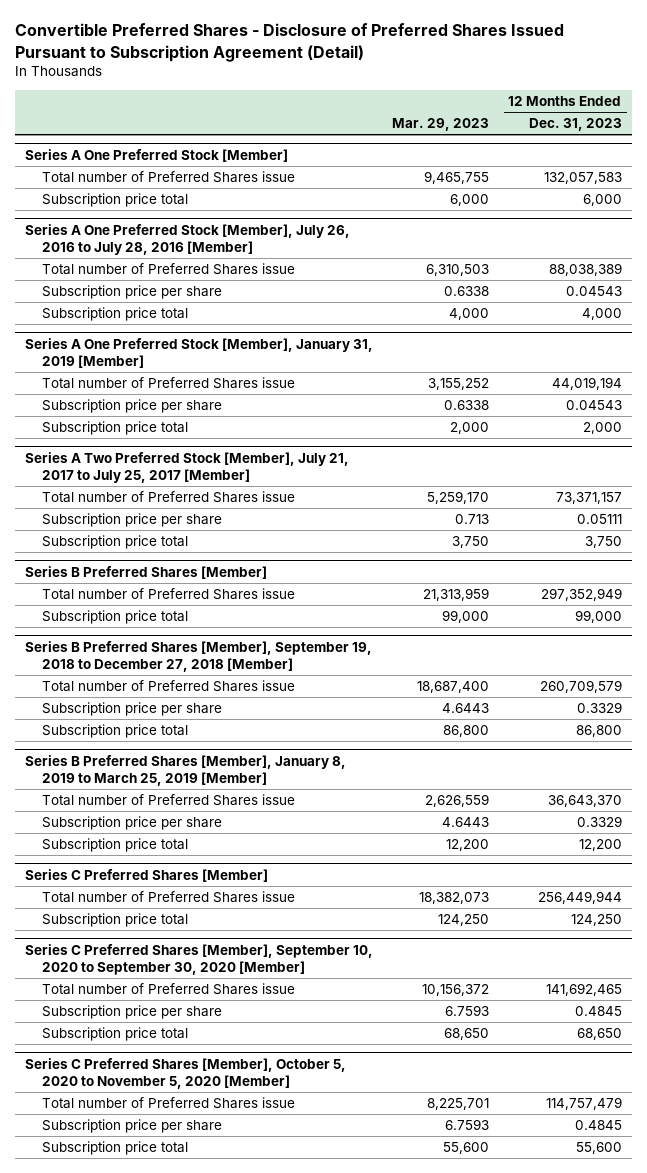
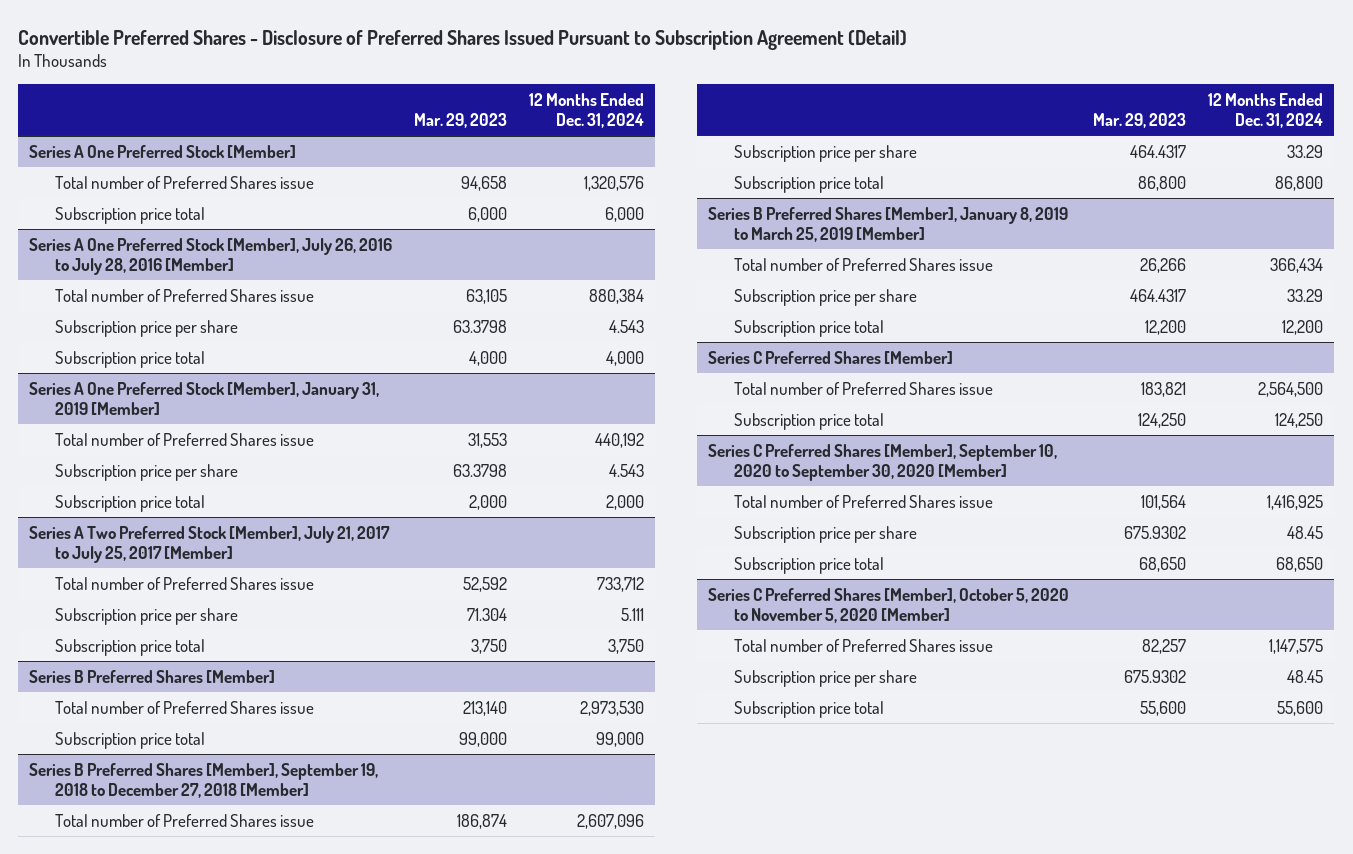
- | Mar. 29, 2023 | 12 Months Ended Dec. 31, 2023
+ | Mar. 29, 2023 | 12 Months Ended Dec. 31, 2024
@ Series A One Preferred Stock [Member]
- Total number of Preferred Shares issue | 9,465,755 | 132,057,583
+ Total number of Preferred Shares issue | 94,658 | 1,320,576
@ Series A One Preferred Stock [Member], July 26, 2016 to July 28, 2016 [Member]
- Total number of Preferred Shares issue | 6,310,503 | 88,038,389
- Subscription price per share | 0.6338 | 0.04543
+ Total number of Preferred Shares issue | 63,105 | 880,384
+ Subscription price per share | 63.3798 | 4.543
@ Series A One Preferred Stock [Member], January 31, 2019 [Member]
- Total number of Preferred Shares issue | 3,155,252 | 44,019,194
- Subscription price per share | 0.6338 | 0.04543
+ Total number of Preferred Shares issue | 31,553 | 440,192
+ Subscription price per share | 63.3798 | 4.543
@ Series A Two Preferred Stock [Member], July 21, 2017 to July 25, 2017 [Member]
- Total number of Preferred Shares issue | 5,259,170 | 73,371,157
- Subscription price per share | 0.713 | 0.05111
+ Total number of Preferred Shares issue | 52,592 | 733,712
+ Subscription price per share | 71.304 | 5.111
@ Series B Preferred Shares [Member]
- Total number of Preferred Shares issue | 21,313,959 | 297,352,949
+ Total number of Preferred Shares issue | 213,140 | 2,973,530
@ Series B Preferred Shares [Member], September 19, 2018 to December 27, 2018 [Member]
- Total number of Preferred Shares issue | 18,687,400 | 260,709,579
- Subscription price per share | 4.6443 | 0.3329
+ Total number of Preferred Shares issue | 186,874 | 2,607,096
+ Subscription price per share | 464.4317 | 33.29
@ Series B Preferred Shares [Member], January 8, 2019 to March 25, 2019 [Member]
- Total number of Preferred Shares issue | 2,626,559 | 36,643,370
- Subscription price per share | 4.6443 | 0.3329
+ Total number of Preferred Shares issue | 26,266 | 366,434
+ Subscription price per share | 464.4317 | 33.29
@ Series C Preferred Shares [Member]
- Total number of Preferred Shares issue | 18,382,073 | 256,449,944
+ Total number of Preferred Shares issue | 183,821 | 2,564,500
@ Series C Preferred Shares [Member], September 10, 2020 to September 30, 2020 [Member]
- Total number of Preferred Shares issue | 10,156,372 | 141,692,465
- Subscription price per share | 6.7593 | 0.4845
+ Total number of Preferred Shares issue | 101,564 | 1,416,925
+ Subscription price per share | 675.9302 | 48.45
@ Series C Preferred Shares [Member], October 5, 2020 to November 5, 2020 [Member]
- Total number of Preferred Shares issue | 8,225,701 | 114,757,479
- Subscription price per share | 6.7593 | 0.4845
+ Total number of Preferred Shares issue | 82,257 | 1,147,575
+ Subscription price per share | 675.9302 | 48.45

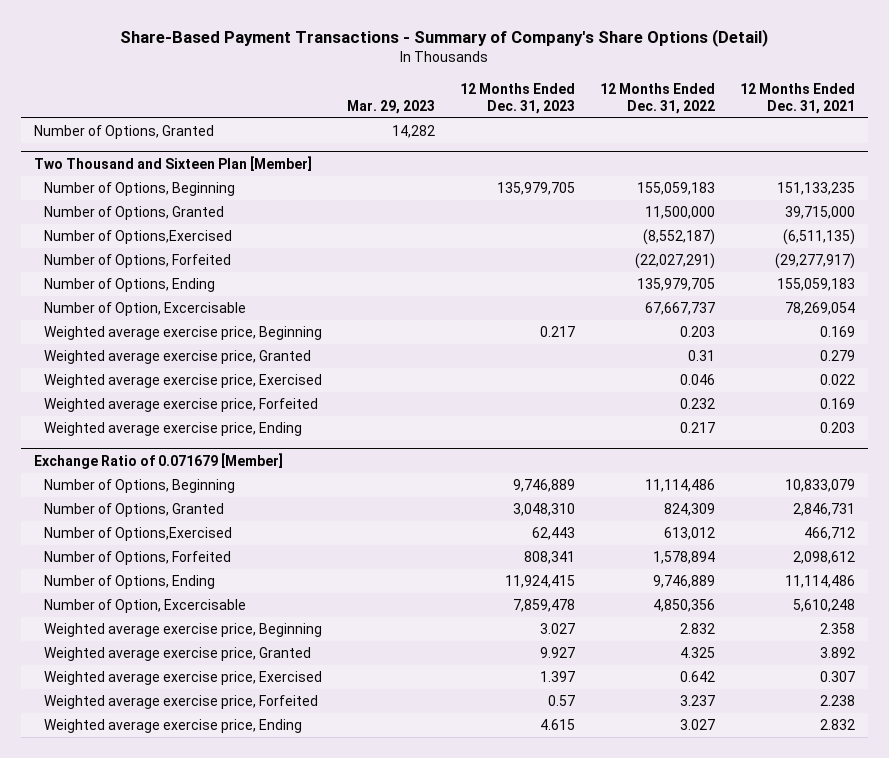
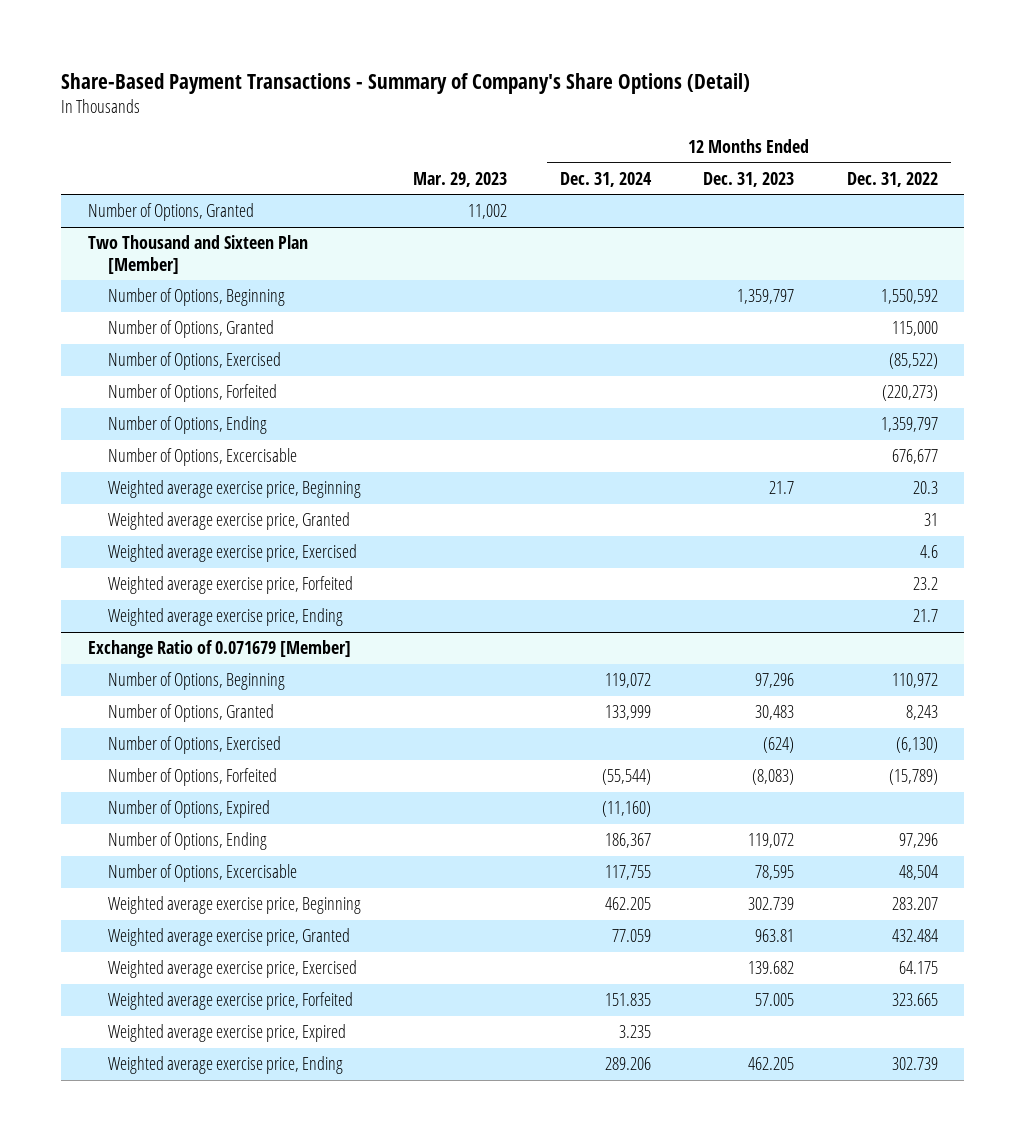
- | Mar. 29, 2023 | 12 Months Ended Dec. 31, 2023 | 12 Months Ended Dec. 31, 2022 | 12 Months Ended Dec. 31, 2021
+ | Mar. 29, 2023 | 12 Months Ended Dec. 31, 2024 | 12 Months Ended Dec. 31, 2023 | 12 Months Ended Dec. 31, 2022
- Number of Options, Granted | 14,282 | | |
+ Number of Options, Granted | 11,002 | | |
@ Two Thousand and Sixteen Plan [Member]
- Number of Options, Beginning | | 135,979,705 | 155,059,183 | 151,133,235
- Number of Options, Granted | | | 11,500,000 | 39,715,000
- Number of Options,Exercised | | | (8,552,187) | (6,511,135)
- Number of Options, Forfeited | | | (22,027,291) | (29,277,917)
- Number of Options, Ending | | | 135,979,705 | 155,059,183
- Number of Option, Excercisable | | | 67,667,737 | 78,269,054
- Weighted average exercise price, Beginning | | 0.217 | 0.203 | 0.169
- Weighted average exercise price, Granted | | | 0.31 | 0.279
- Weighted average exercise price, Exercised | | | 0.046 | 0.022
- Weighted average exercise price, Forfeited | | | 0.232 | 0.169
- Weighted average exercise price, Ending | | | 0.217 | 0.203
+ Number of Options, Beginning | | | 1,359,797 | 1,550,592
+ Number of Options, Granted | | | | 115,000
+ Number of Options, Exercised | | | | (85,522)
+ Number of Options, Forfeited | | | | (220,273)
+ Number of Options, Ending | | | | 1,359,797
+ Number of Options, Excercisable | | | | 676,677
+ Weighted average exercise price, Beginning | | | 21.7 | 20.3
+ Weighted average exercise price, Granted | | | | 31
+ Weighted average exercise price, Exercised | | | | 4.6
+ Weighted average exercise price, Forfeited | | | | 23.2
+ Weighted average exercise price, Ending | | | | 21.7
@ Exchange Ratio of 0.071679 [Member]
- Number of Options, Beginning | | 9,746,889 | 11,114,486 | 10,833,079
- Number of Options, Granted | | 3,048,310 | 824,309 | 2,846,731
- Number of Options,Exercised | | 62,443 | 613,012 | 466,712
- Number of Options, Forfeited | | 808,341 | 1,578,894 | 2,098,612
- Number of Options, Ending | | 11,924,415 | 9,746,889 | 11,114,486
- Number of Option, Excercisable | | 7,859,478 | 4,850,356 | 5,610,248
- Weighted average exercise price, Beginning | | 3.027 | 2.832 | 2.358
- Weighted average exercise price, Granted | | 9.927 | 4.325 | 3.892
- Weighted average exercise price, Exercised | | 1.397 | 0.642 | 0.307
- Weighted average exercise price, Forfeited | | 0.57 | 3.237 | 2.238
- Weighted average exercise price, Ending | | 4.615 | 3.027 | 2.832
+ Number of Options, Beginning | | 119,072 | 97,296 | 110,972
+ Number of Options, Granted | | 133,999 | 30,483 | 8,243
+ Number of Options, Exercised | | | (624) | (6,130)
+ Number of Options, Forfeited | | (55,544) | (8,083) | (15,789)
+ Number of Options, Expired | | (11,160) | |
+ Number of Options, Ending | | 186,367 | 119,072 | 97,296
+ Number of Options, Excercisable | | 117,755 | 78,595 | 48,504
+ Weighted average exercise price, Beginning | | 462.205 | 302.739 | 283.207
+ Weighted average exercise price, Granted | | 77.059 | 963.81 | 432.484
+ Weighted average exercise price, Exercised | | | 139.682 | 64.175
+ Weighted average exercise price, Forfeited | | 151.835 | 57.005 | 323.665
+ Weighted average exercise price, Expired | | 3.235 | |
+ Weighted average exercise price, Ending | | 289.206 | 462.205 | 302.739

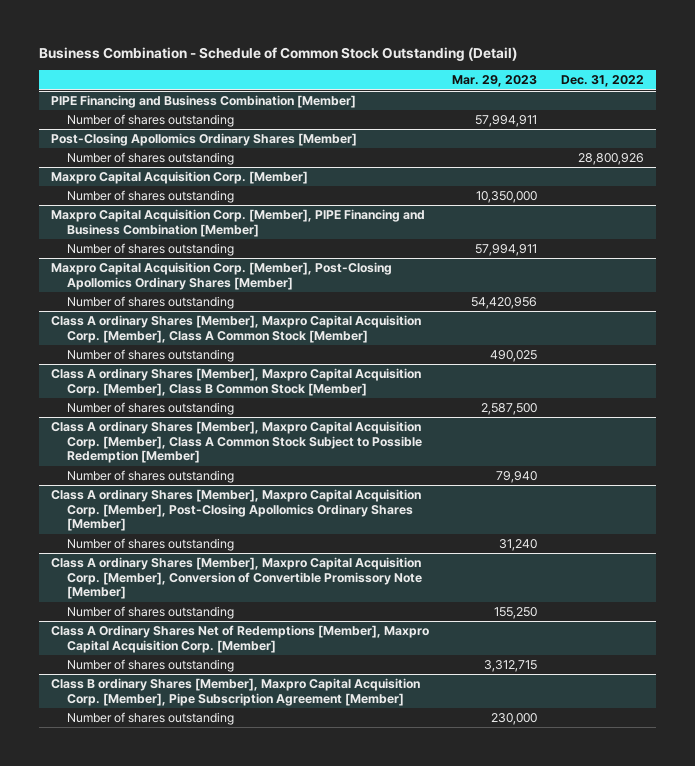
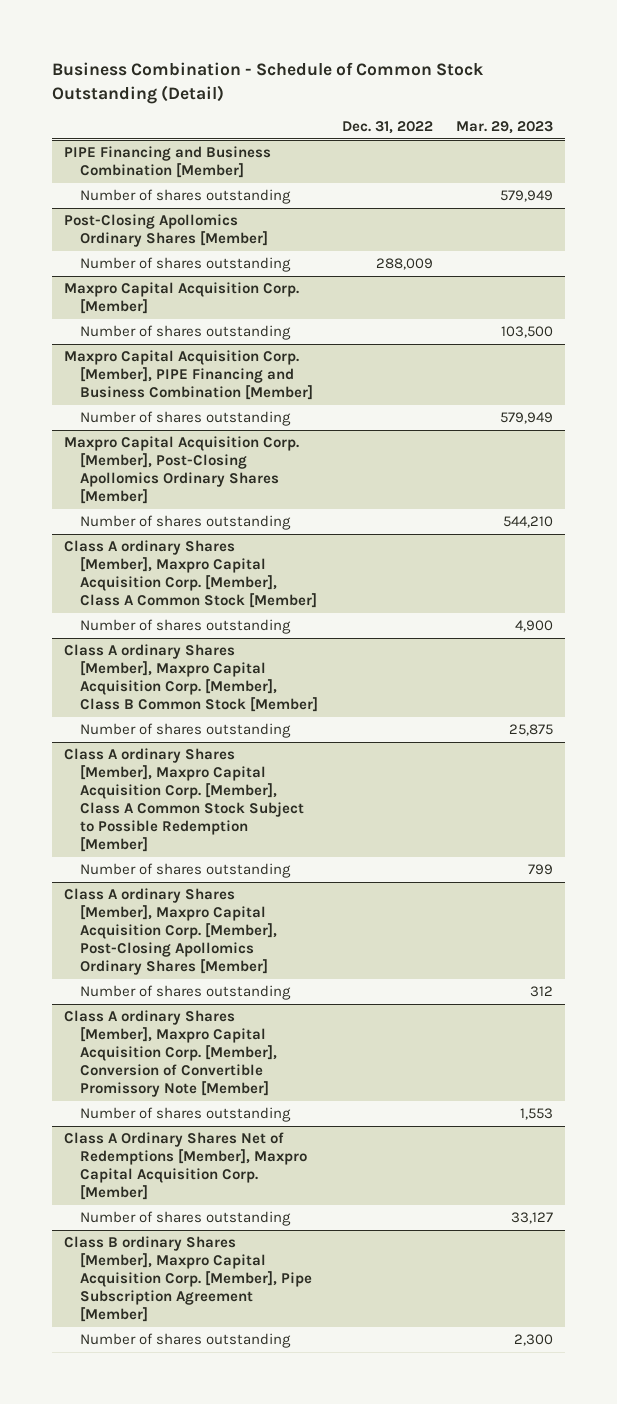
- | Mar. 29, 2023 | Dec. 31, 2022
+ | Dec. 31, 2022 | Mar. 29, 2023
@ PIPE Financing and Business Combination [Member]
- Number of shares outstanding | 57,994,911 |
+ Number of shares outstanding | | 579,949
@ Post-Closing Apollomics Ordinary Shares [Member]
- Number of shares outstanding | | 28,800,926
+ Number of shares outstanding | 288,009 |
@ Maxpro Capital Acquisition Corp. [Member]
- Number of shares outstanding | 10,350,000 |
+ Number of shares outstanding | | 103,500
@ Maxpro Capital Acquisition Corp. [Member], PIPE Financing and Business Combination [Member]
- Number of shares outstanding | 57,994,911 |
+ Number of shares outstanding | | 579,949
@ Maxpro Capital Acquisition Corp. [Member], Post-Closing Apollomics Ordinary Shares [Member]
- Number of shares outstanding | 54,420,956 |
+ Number of shares outstanding | | 544,210
@ Class A ordinary Shares [Member], Maxpro Capital Acquisition Corp. [Member], Class A Common Stock [Member]
- Number of shares outstanding | 490,025 |
+ Number of shares outstanding | | 4,900
@ Class A ordinary Shares [Member], Maxpro Capital Acquisition Corp. [Member], Class B Common Stock [Member]
- Number of shares outstanding | 2,587,500 |
+ Number of shares outstanding | | 25,875
@ Class A ordinary Shares [Member], Maxpro Capital Acquisition Corp. [Member], Class A Common Stock Subject to Possible Redemption [Member]
- Number of shares outstanding | 79,940 |
+ Number of shares outstanding | | 799
@ Class A ordinary Shares [Member], Maxpro Capital Acquisition Corp. [Member], Post-Closing Apollomics Ordinary Shares [Member]
- Number of shares outstanding | 31,240 |
+ Number of shares outstanding | | 312
@ Class A ordinary Shares [Member], Maxpro Capital Acquisition Corp. [Member], Conversion of Convertible Promissory Note [Member]
- Number of shares outstanding | 155,250 |
+ Number of shares outstanding | | 1,553
@ Class A Ordinary Shares Net of Redemptions [Member], Maxpro Capital Acquisition Corp. [Member]
- Number of shares outstanding | 3,312,715 |
+ Number of shares outstanding | | 33,127
@ Class B ordinary Shares [Member], Maxpro Capital Acquisition Corp. [Member], Pipe Subscription Agreement [Member]
- Number of shares outstanding | 230,000 |
+ Number of shares outstanding | | 2,300

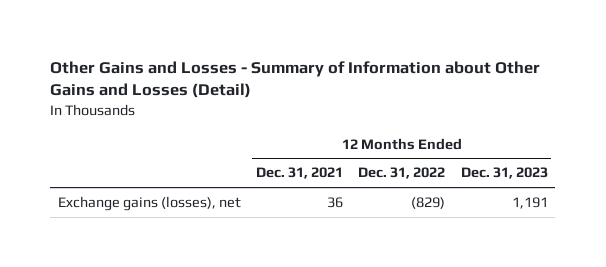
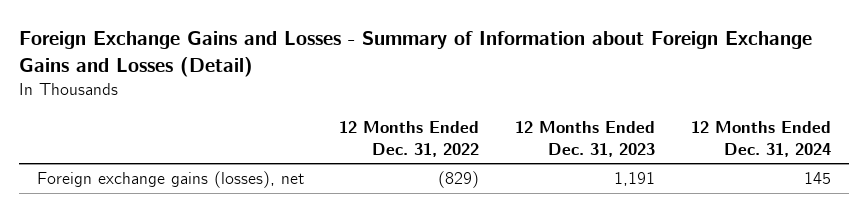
- Other Gains and Losses - Summary of Information about Other Gains and Losses (Detail)
+ Foreign Exchange Gains and Losses - Summary of Information about Foreign Exchange Gains and Losses (Detail)
- | 12 Months Ended Dec. 31, 2021 | 12 Months Ended Dec. 31, 2022 | 12 Months Ended Dec. 31, 2023
+ | 12 Months Ended Dec. 31, 2022 | 12 Months Ended Dec. 31, 2023 | 12 Months Ended Dec. 31, 2024
- Exchange gains (losses), net | 36 | (829) | 1,191
+ Foreign exchange gains (losses), net | (829) | 1,191 | 145

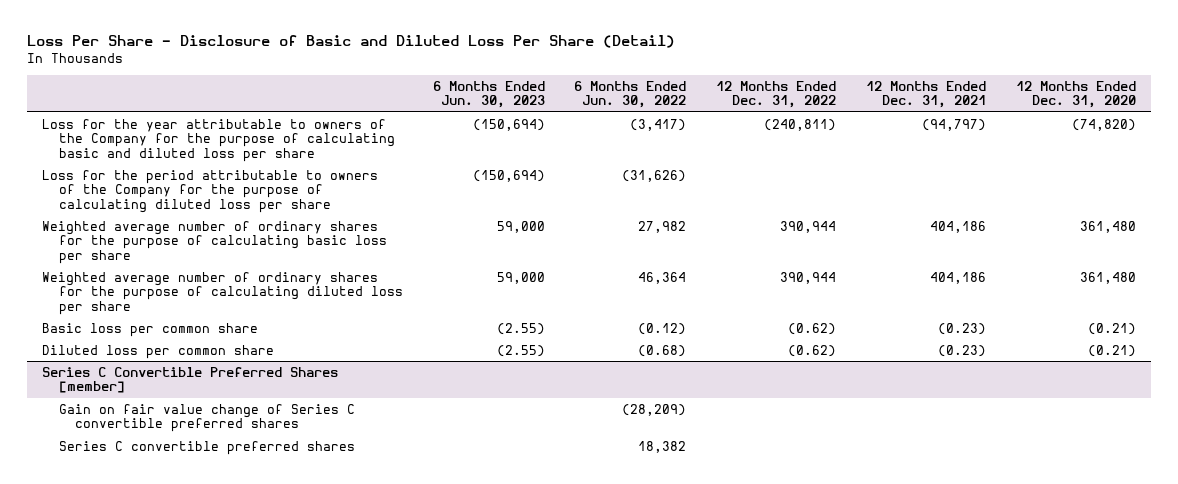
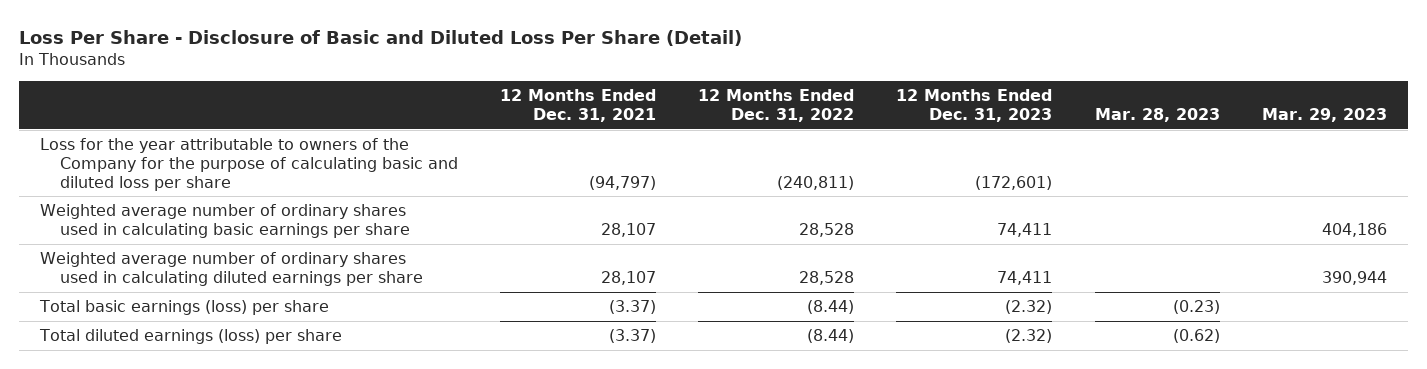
- | 6 Months Ended Jun. 30, 2023 | 6 Months Ended Jun. 30, 2022 | 12 Months Ended Dec. 31, 2022 | 12 Months Ended Dec. 31, 2021 | 12 Months Ended Dec. 31, 2020
+ | 12 Months Ended Dec. 31, 2021 | 12 Months Ended Dec. 31, 2022 | 12 Months Ended Dec. 31, 2023 | Mar. 28, 2023 | Mar. 29, 2023
- Loss for the period attributable to owners of the Company for the purpose of calculating diluted loss per share | (150,694) | (31,626) | | |
- Weighted average number of ordinary shares for the purpose of calculating basic loss per share | 59,000 | 27,982 | 390,944 | 404,186 | 361,480
- Weighted average number of ordinary shares for the purpose of calculating diluted loss per share | 59,000 | 46,364 | 390,944 | 404,186 | 361,480
- Basic loss per common share | (2.55) | (0.12) | (0.62) | (0.23) | (0.21)
- Diluted loss per common share | (2.55) | (0.68) | (0.62) | (0.23) | (0.21)
- Series C Convertible Preferred Shares [member]
- Gain on fair value change of Series C convertible preferred shares | | (28,209) | | |
- Series C convertible preferred shares | | 18,382 | | |
+ Weighted average number of ordinary shares used in calculating basic earnings per share | 28,107 | 28,528 | 74,411 | | 404,186
+ Weighted average number of ordinary shares used in calculating diluted earnings per share | 28,107 | 28,528 | 74,411 | | 390,944
+ Total basic earnings (loss) per share | (3.37) | (8.44) | (2.32) | (0.23) |
+ Total diluted earnings (loss) per share | (3.37) | (8.44) | (2.32) | (0.62) |

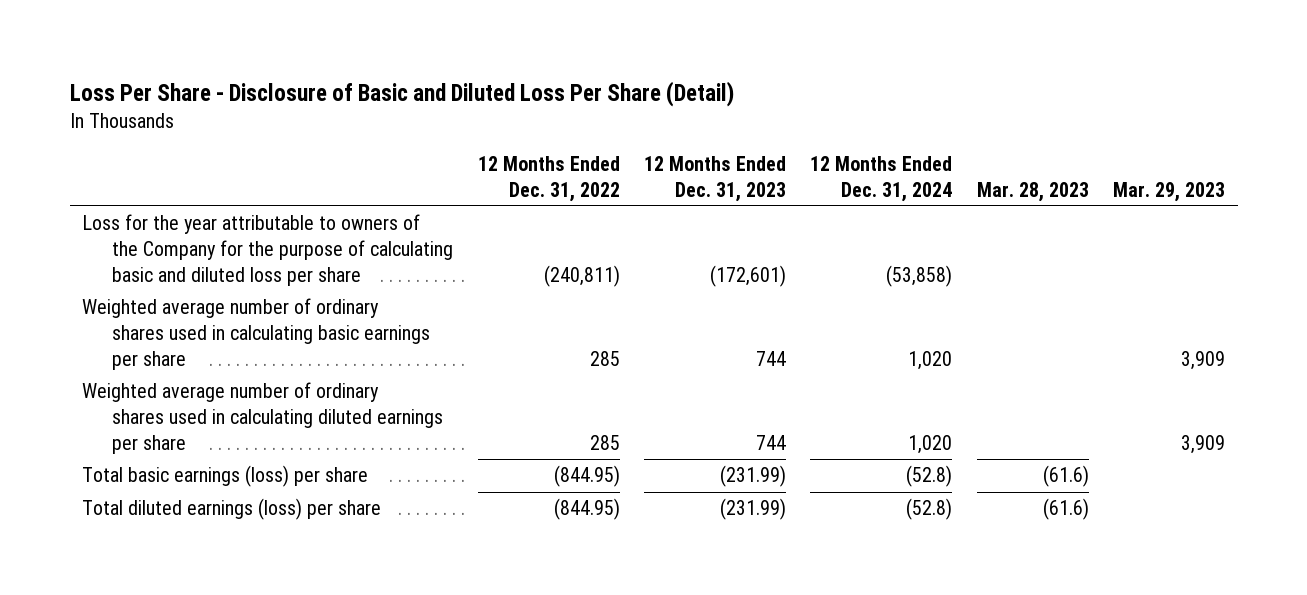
- | 12 Months Ended Dec. 31, 2021 | 12 Months Ended Dec. 31, 2022 | 12 Months Ended Dec. 31, 2023 | Mar. 28, 2023 | Mar. 29, 2023
+ | 12 Months Ended Dec. 31, 2022 | 12 Months Ended Dec. 31, 2023 | 12 Months Ended Dec. 31, 2024 | Mar. 28, 2023 | Mar. 29, 2023
- Weighted average number of ordinary shares used in calculating basic earnings per share | 28,107 | 28,528 | 74,411 | | 404,186
- Weighted average number of ordinary shares used in calculating diluted earnings per share | 28,107 | 28,528 | 74,411 | | 390,944
- Total basic earnings (loss) per share | (3.37) | (8.44) | (2.32) | (0.23) |
- Total diluted earnings (loss) per share | (3.37) | (8.44) | (2.32) | (0.62) |
+ Weighted average number of ordinary shares used in calculating basic earnings per share | 285 | 744 | 1,020 | | 3,909
+ Weighted average number of ordinary shares used in calculating diluted earnings per share | 285 | 744 | 1,020 | | 3,909
+ Total basic earnings (loss) per share | (844.95) | (231.99) | (52.8) | (61.6) |
+ Total diluted earnings (loss) per share | (844.95) | (231.99) | (52.8) | (61.6) |

